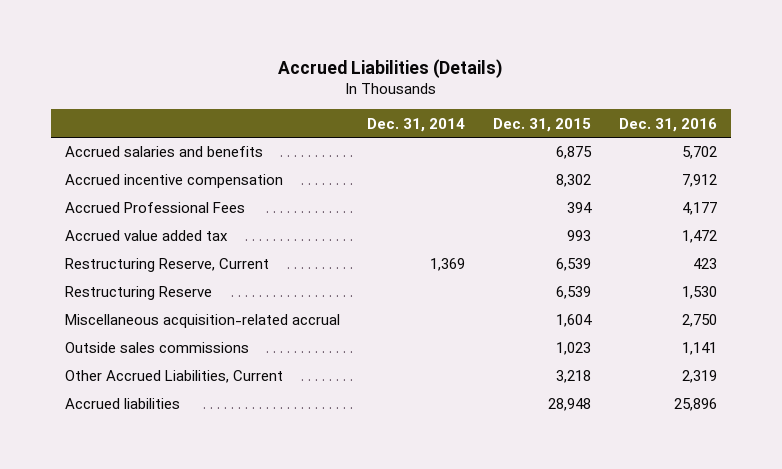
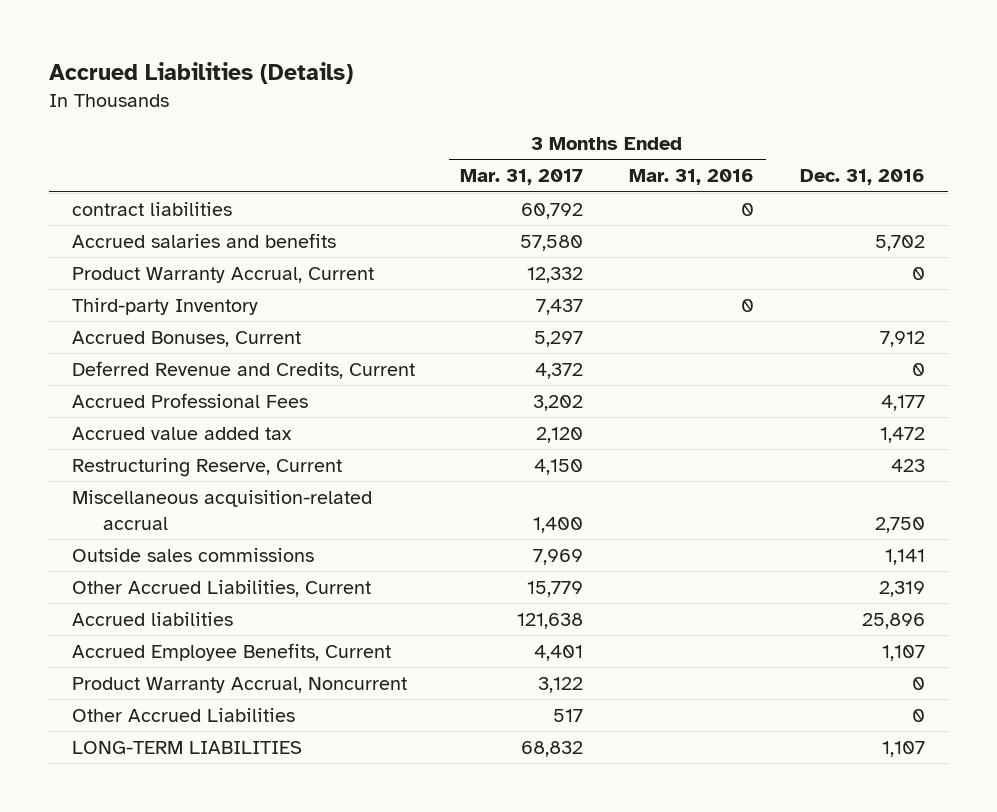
- | Dec. 31, 2014 | Dec. 31, 2015 | Dec. 31, 2016
+ | 3 Months Ended Mar. 31, 2017 | 3 Months Ended Mar. 31, 2016 | Dec. 31, 2016
+ contract liabilities | 60,792 | 0 |
- Accrued incentive compensation | | 8,302 | 7,912
+ Product Warranty Accrual, Current | 12,332 | | 0
+ Third-party Inventory | 7,437 | 0 |
+ Accrued Bonuses, Current | 5,297 | | 7,912
+ Deferred Revenue and Credits, Current | 4,372 | | 0
- Restructuring Reserve | | 6,539 | 1,530
+ Accrued Employee Benefits, Current | 4,401 | | 1,107
+ Product Warranty Accrual, Noncurrent | 3,122 | | 0
+ Other Accrued Liabilities | 517 | | 0
+ LONG-TERM LIABILITIES | 68,832 | | 1,107

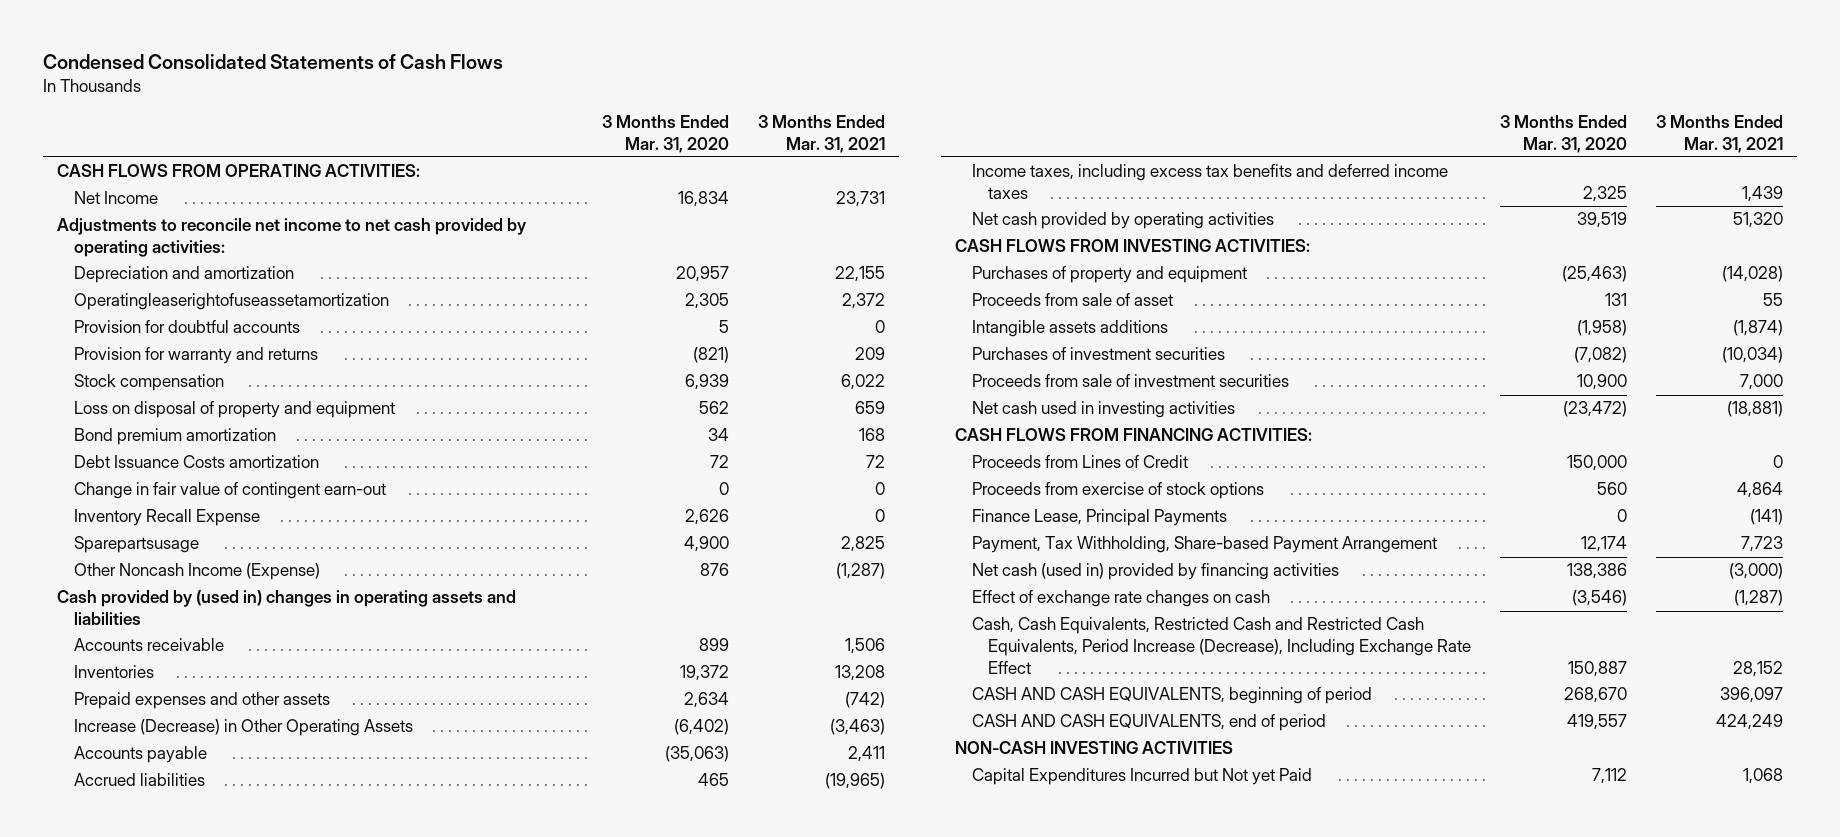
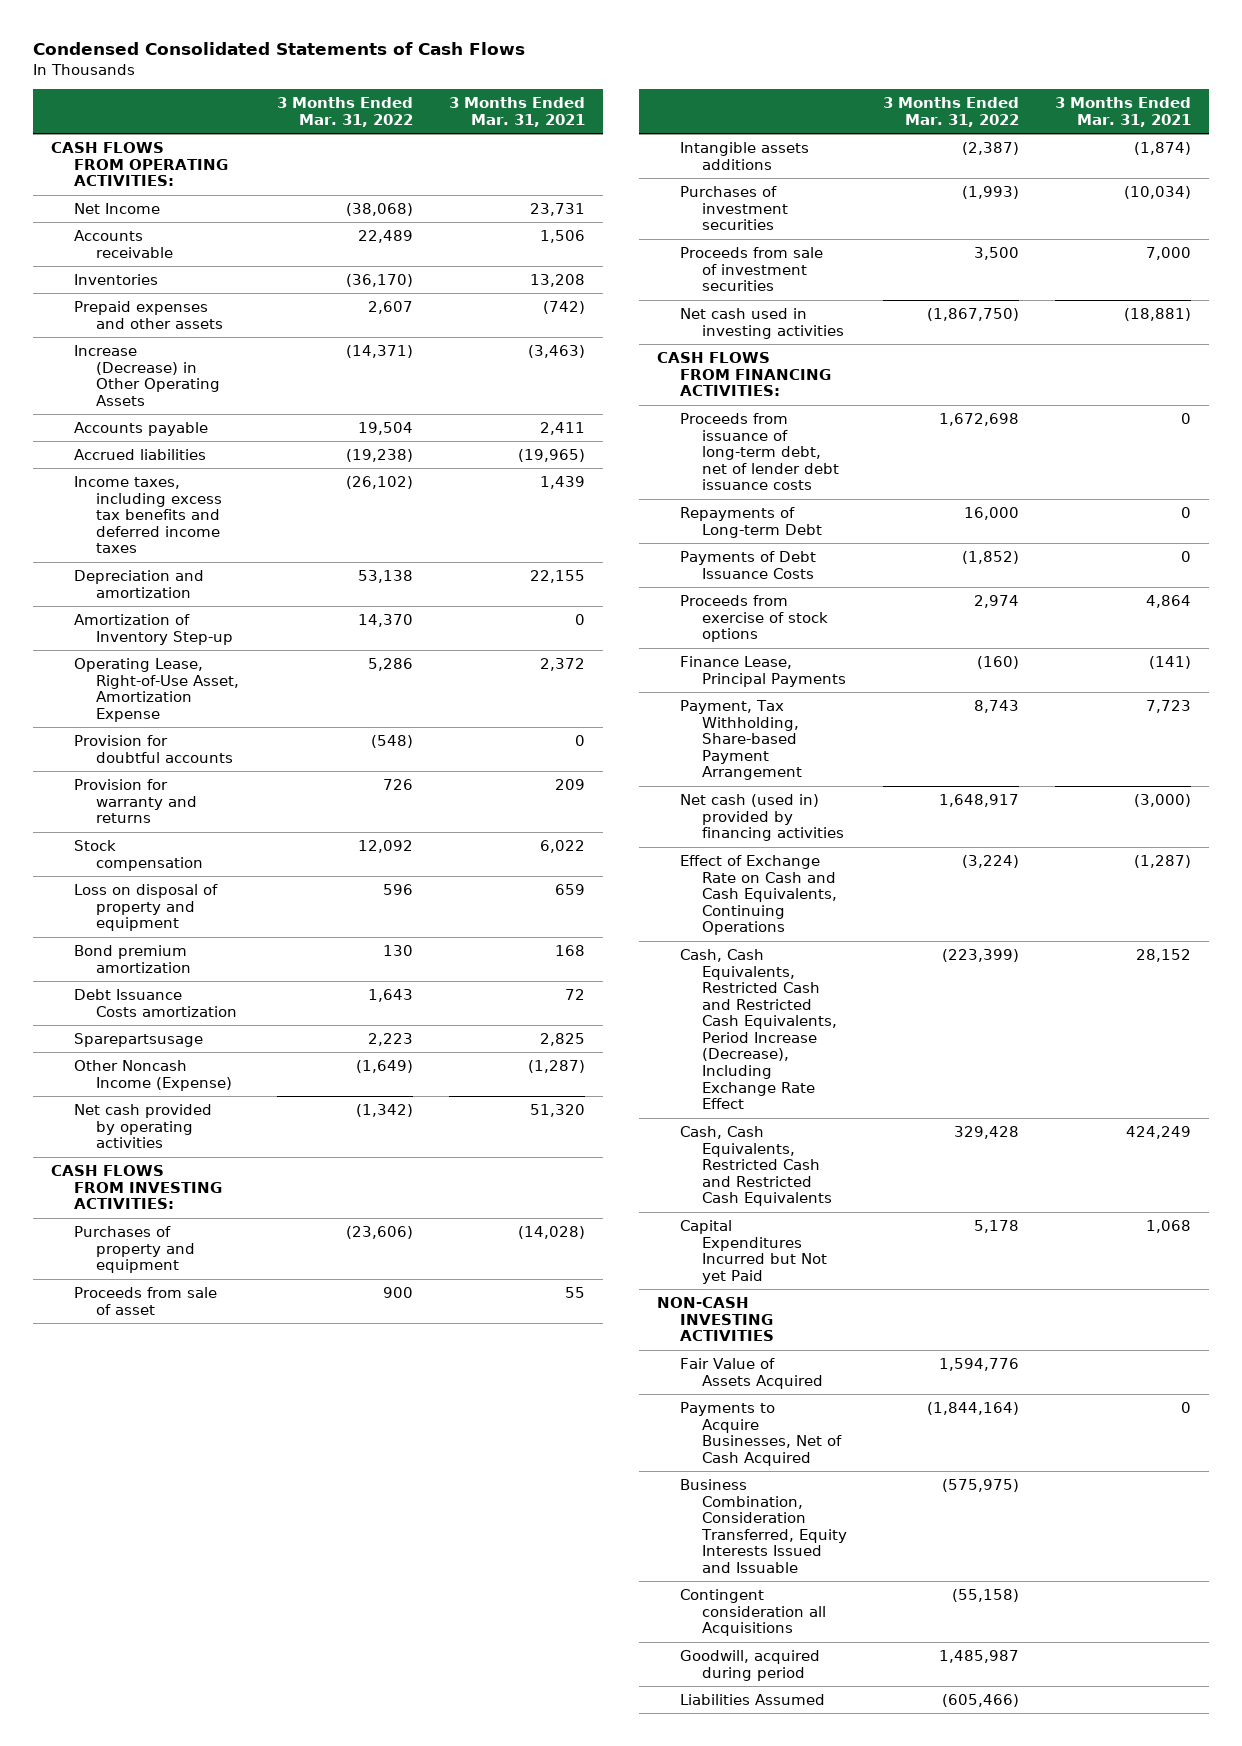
- | 3 Months Ended Mar. 31, 2020 | 3 Months Ended Mar. 31, 2021
+ | 3 Months Ended Mar. 31, 2022 | 3 Months Ended Mar. 31, 2021
- Adjustments to reconcile net income to net cash provided by operating activities:
moved up: Accounts receivable | 22,489 | 1,506
moved up: Inventories | (36,170) | 13,208
moved up: Prepaid expenses and other assets | 2,607 | (742)
moved up: Increase (Decrease) in Other Operating Assets | (14,371) | (3,463)
moved up: Accounts payable | 19,504 | 2,411
moved up: Accrued liabilities | (19,238) | (19,965)
moved up: Income taxes, including excess tax benefits and deferred income taxes | (26,102) | 1,439
- Operatingleaserightofuseassetamortization | 2,305 | 2,372
+ Amortization of Inventory Step-up | 14,370 | 0
+ Operating Lease, Right-of-Use Asset, Amortization Expense | 5,286 | 2,372
- Change in fair value of contingent earn-out | 0 | 0
- Inventory Recall Expense | 2,626 | 0
- Cash provided by (used in) changes in operating assets and liabilities
- Proceeds from Lines of Credit | 150,000 | 0
+ Proceeds from issuance of long-term debt, net of lender debt issuance costs | 1,672,698 | 0
+ Repayments of Long-term Debt | 16,000 | 0
+ Payments of Debt Issuance Costs | (1,852) | 0
- Effect of exchange rate changes on cash | (3,546) | (1,287)
+ Effect of Exchange Rate on Cash and Cash Equivalents, Continuing Operations | (3,224) | (1,287)
- CASH AND CASH EQUIVALENTS, beginning of period | 268,670 | 396,097
- CASH AND CASH EQUIVALENTS, end of period | 419,557 | 424,249
+ Cash, Cash Equivalents, Restricted Cash and Restricted Cash Equivalents | 329,428 | 424,249
moved down: NON-CASH INVESTING ACTIVITIES
+ Fair Value of Assets Acquired | 1,594,776 |
+ Payments to Acquire Businesses, Net of Cash Acquired | (1,844,164) | 0
+ Business Combination, Consideration Transferred, Equity Interests Issued and Issuable | (575,975) |
+ Contingent consideration all Acquisitions | (55,158) |
+ Goodwill, acquired during period | 1,485,987 |
+ Liabilities Assumed | (605,466) |

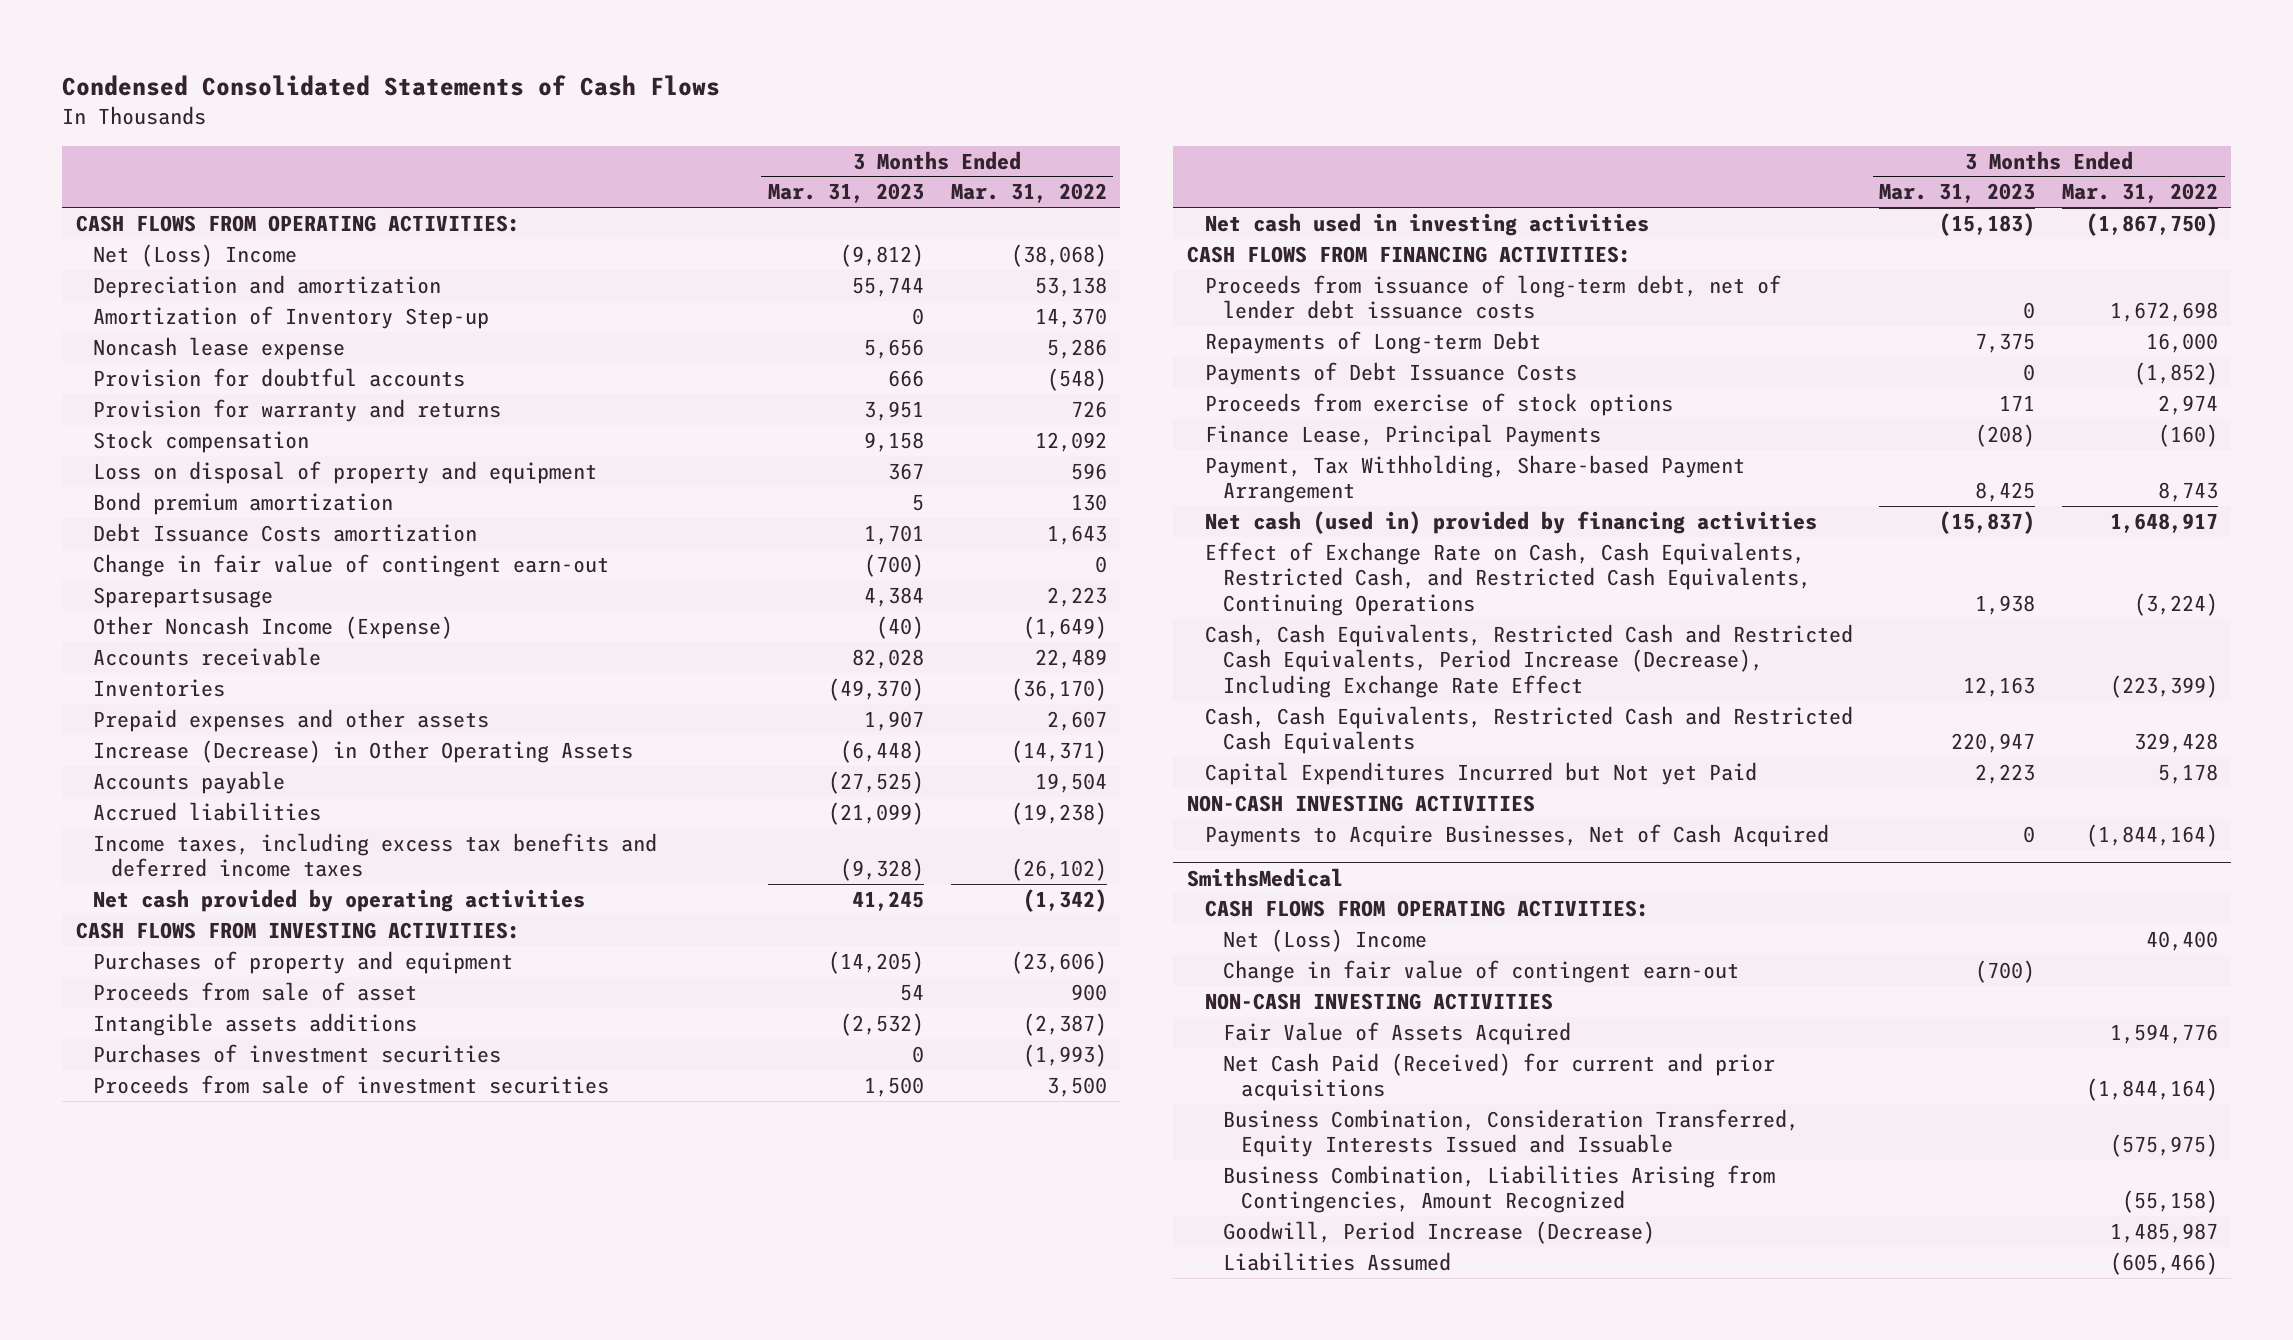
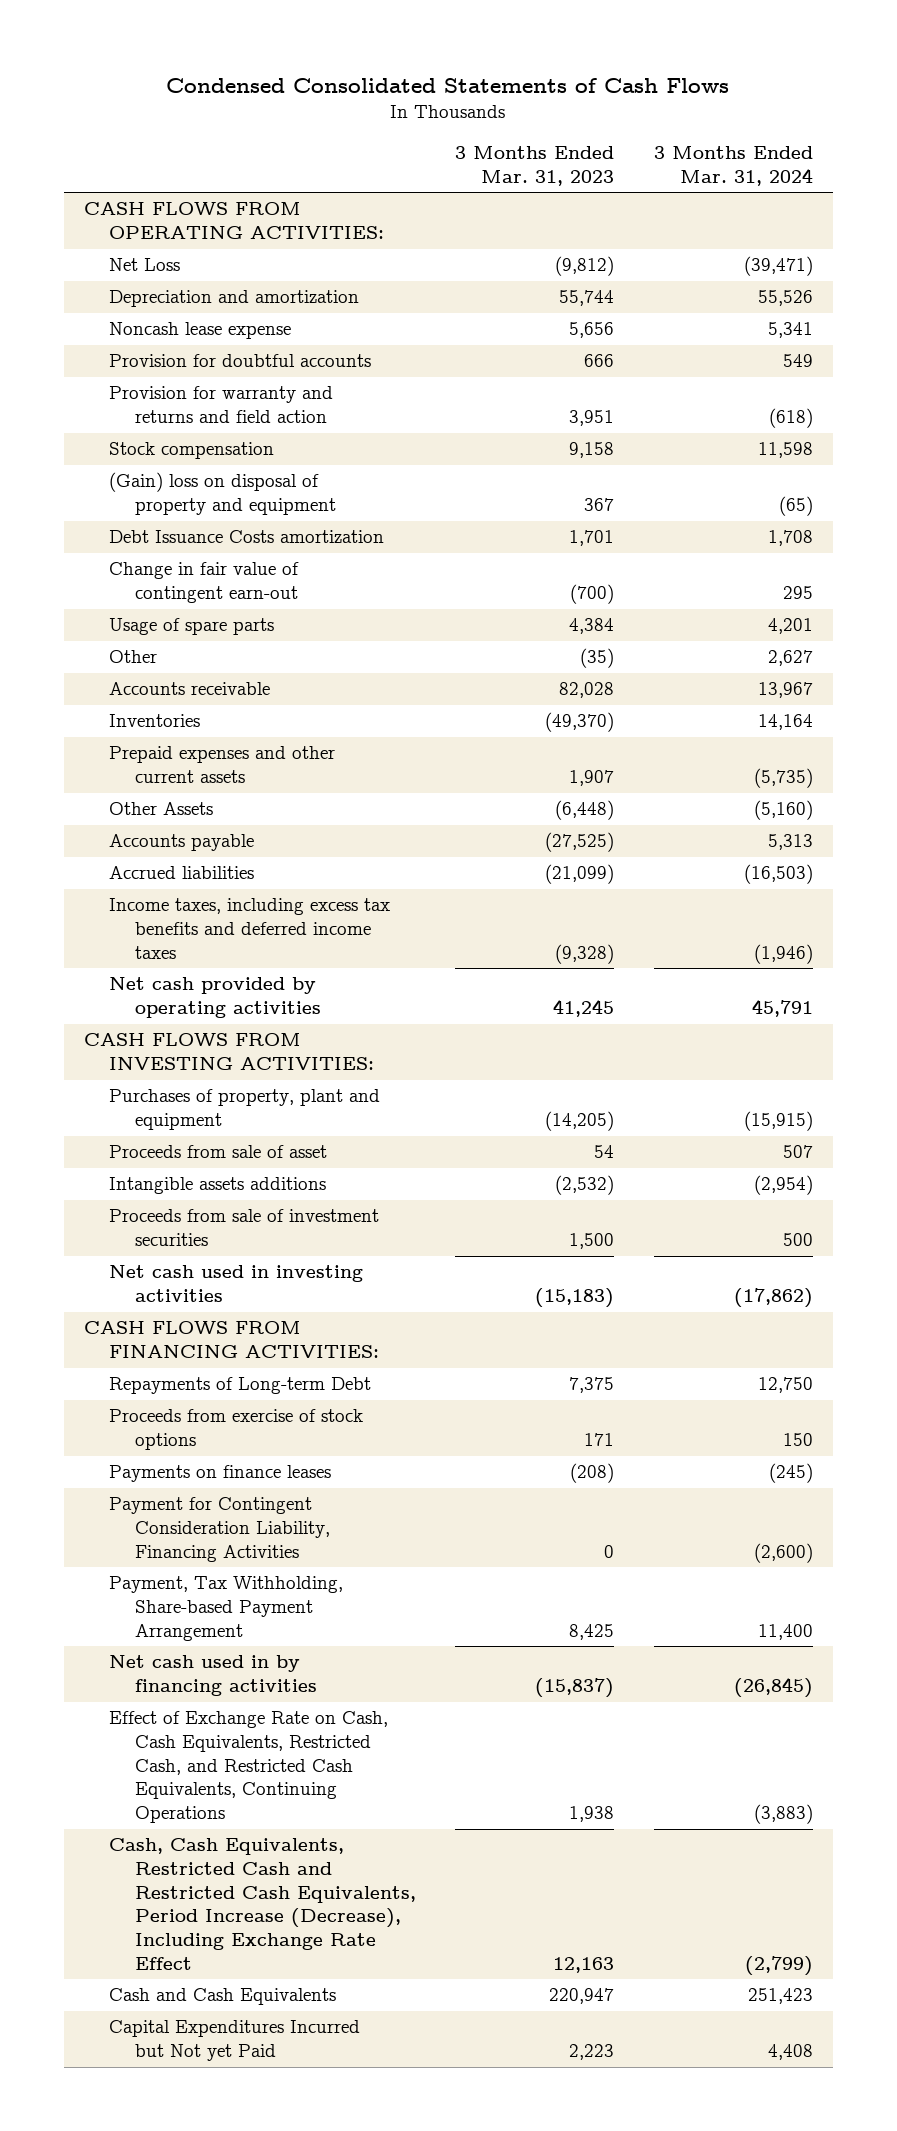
- | 3 Months Ended Mar. 31, 2023 | 3 Months Ended Mar. 31, 2022
+ | 3 Months Ended Mar. 31, 2023 | 3 Months Ended Mar. 31, 2024
- Net (Loss) Income | (9,812) | (38,068)
+ Net Loss | (9,812) | (39,471)
- Amortization of Inventory Step-up | 0 | 14,370
- Provision for warranty and returns | 3,951 | 726
+ Provision for warranty and returns and field action | 3,951 | (618)
- Loss on disposal of property and equipment | 367 | 596
- Bond premium amortization | 5 | 130
+ (Gain) loss on disposal of property and equipment | 367 | (65)
- Sparepartsusage | 4,384 | 2,223
- Other Noncash Income (Expense) | (40) | (1,649)
+ Usage of spare parts | 4,384 | 4,201
+ Other | (35) | 2,627
- Prepaid expenses and other assets | 1,907 | 2,607
- Increase (Decrease) in Other Operating Assets | (6,448) | (14,371)
+ Prepaid expenses and other current assets | 1,907 | (5,735)
+ Other Assets | (6,448) | (5,160)
- Purchases of property and equipment | (14,205) | (23,606)
+ Purchases of property, plant and equipment | (14,205) | (15,915)
- Purchases of investment securities | 0 | (1,993)
- Proceeds from issuance of long-term debt, net of lender debt issuance costs | 0 | 1,672,698
- Payments of Debt Issuance Costs | 0 | (1,852)
- Finance Lease, Principal Payments | (208) | (160)
+ Payments on finance leases | (208) | (245)
+ Payment for Contingent Consideration Liability, Financing Activities | 0 | (2,600)
- Net cash (used in) provided by financing activities | (15,837) | 1,648,917
+ Net cash used in by financing activities | (15,837) | (26,845)
- Cash, Cash Equivalents, Restricted Cash and Restricted Cash Equivalents | 220,947 | 329,428
+ Cash and Cash Equivalents | 220,947 | 251,423
- NON-CASH INVESTING ACTIVITIES
- Payments to Acquire Businesses, Net of Cash Acquired | 0 | (1,844,164)
- SmithsMedical
- CASH FLOWS FROM OPERATING ACTIVITIES:
- Net (Loss) Income | | 40,400
- Change in fair value of contingent earn-out | (700) |
- NON-CASH INVESTING ACTIVITIES
- Fair Value of Assets Acquired | | 1,594,776
- Net Cash Paid (Received) for current and prior acquisitions | | (1,844,164)
- Business Combination, Consideration Transferred, Equity Interests Issued and Issuable | | (575,975)
- Business Combination, Liabilities Arising from Contingencies, Amount Recognized | | (55,158)
- Goodwill, Period Increase (Decrease) | | 1,485,987
- Liabilities Assumed | | (605,466)

